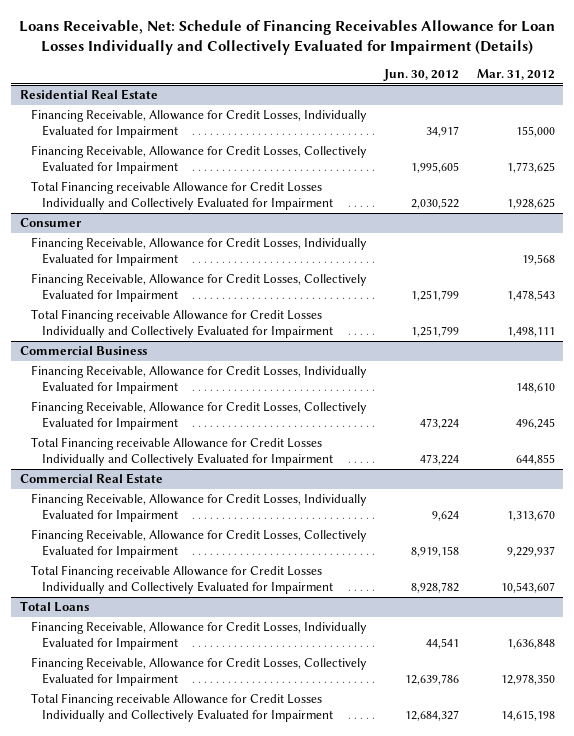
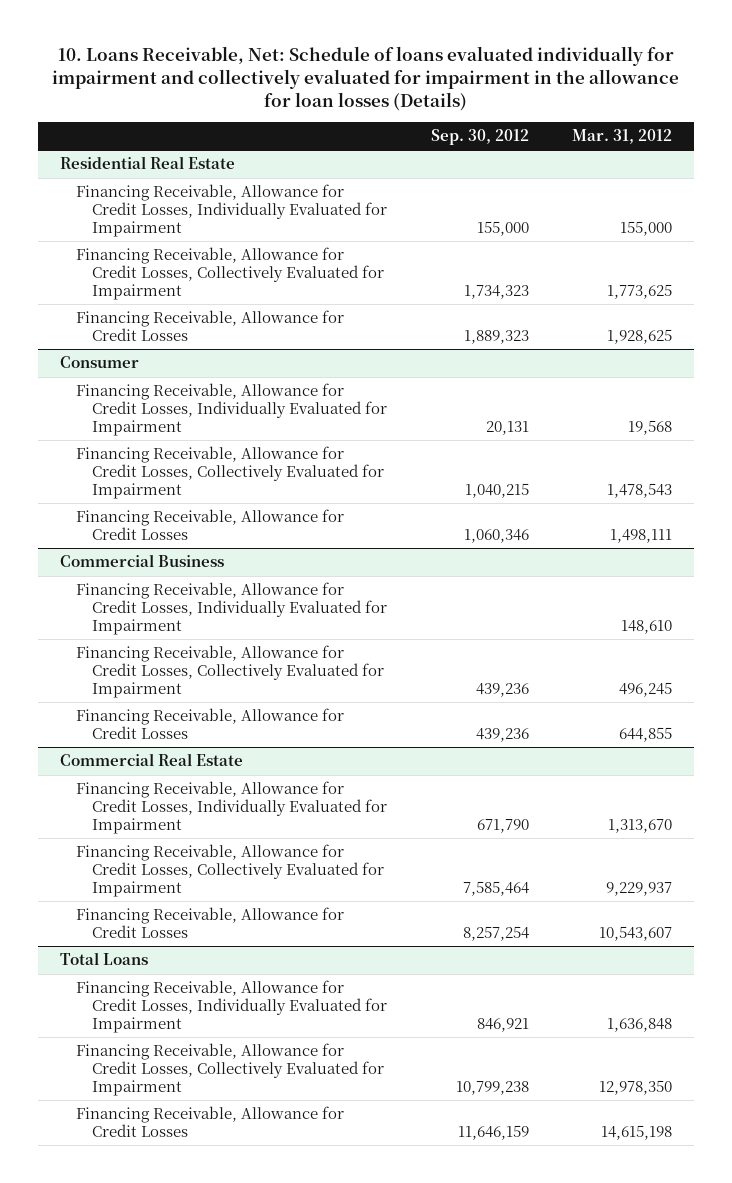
- Loans Receivable, Net: Schedule of Financing Receivables Allowance for Loan Losses Individually and Collectively Evaluated for Impairment (Details)
+ 10. Loans Receivable, Net: Schedule of loans evaluated individually for impairment and collectively evaluated for impairment in the allowance for loan losses (Details)
- | Jun. 30, 2012 | Mar. 31, 2012
+ | Sep. 30, 2012 | Mar. 31, 2012
@ Residential Real Estate
- Total Financing receivable Allowance for Credit Losses Individually and Collectively Evaluated for Impairment | 2,030,522 | 1,928,625
+ Financing Receivable, Allowance for Credit Losses | 1,889,323 | 1,928,625
@ Consumer
- Total Financing receivable Allowance for Credit Losses Individually and Collectively Evaluated for Impairment | 1,251,799 | 1,498,111
+ Financing Receivable, Allowance for Credit Losses | 1,060,346 | 1,498,111
@ Commercial Business
- Total Financing receivable Allowance for Credit Losses Individually and Collectively Evaluated for Impairment | 473,224 | 644,855
+ Financing Receivable, Allowance for Credit Losses | 439,236 | 644,855
@ Commercial Real Estate
- Total Financing receivable Allowance for Credit Losses Individually and Collectively Evaluated for Impairment | 8,928,782 | 10,543,607
+ Financing Receivable, Allowance for Credit Losses | 8,257,254 | 10,543,607
@ Total Loans
- Total Financing receivable Allowance for Credit Losses Individually and Collectively Evaluated for Impairment | 12,684,327 | 14,615,198
+ Financing Receivable, Allowance for Credit Losses | 11,646,159 | 14,615,198

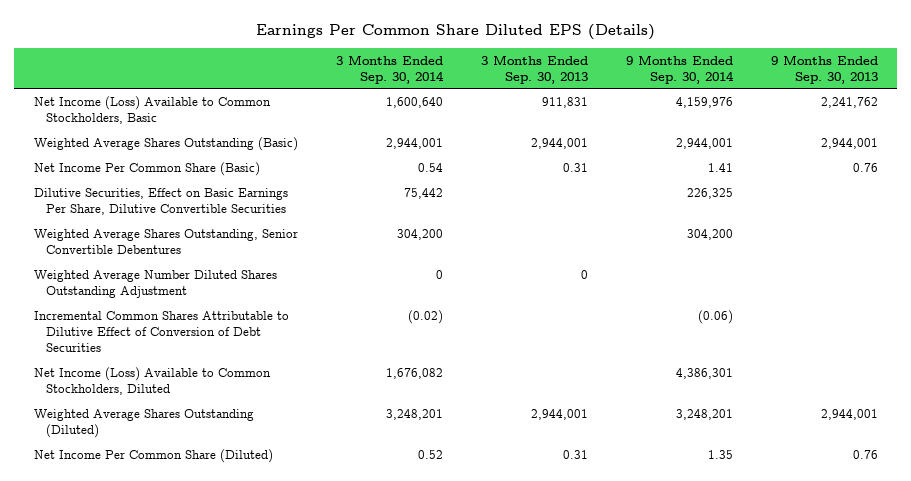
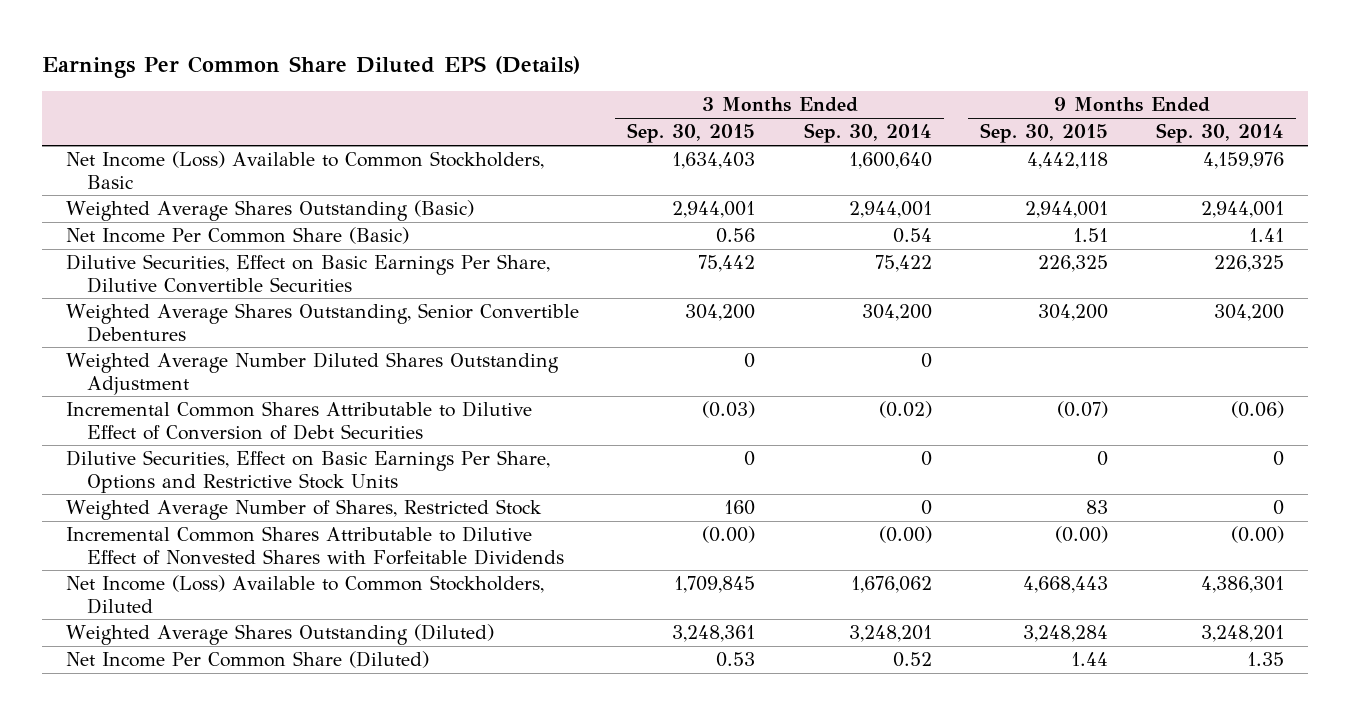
- | 3 Months Ended Sep. 30, 2014 | 3 Months Ended Sep. 30, 2013 | 9 Months Ended Sep. 30, 2014 | 9 Months Ended Sep. 30, 2013
+ | 3 Months Ended Sep. 30, 2015 | 3 Months Ended Sep. 30, 2014 | 9 Months Ended Sep. 30, 2015 | 9 Months Ended Sep. 30, 2014
- Dilutive Securities, Effect on Basic Earnings Per Share, Dilutive Convertible Securities | 75,442 | | 226,325 |
+ Dilutive Securities, Effect on Basic Earnings Per Share, Dilutive Convertible Securities | 75,442 | 75,422 | 226,325 | 226,325
- Net Income (Loss) Available to Common Stockholders, Diluted | 1,676,082 | | 4,386,301 |
+ Dilutive Securities, Effect on Basic Earnings Per Share, Options and Restrictive Stock Units | 0 | 0 | 0 | 0
+ Weighted Average Number of Shares, Restricted Stock | 160 | 0 | 83 | 0
+ Incremental Common Shares Attributable to Dilutive Effect of Nonvested Shares with Forfeitable Dividends | (0.00) | (0.00) | (0.00) | (0.00)
+ Net Income (Loss) Available to Common Stockholders, Diluted | 1,709,845 | 1,676,062 | 4,668,443 | 4,386,301

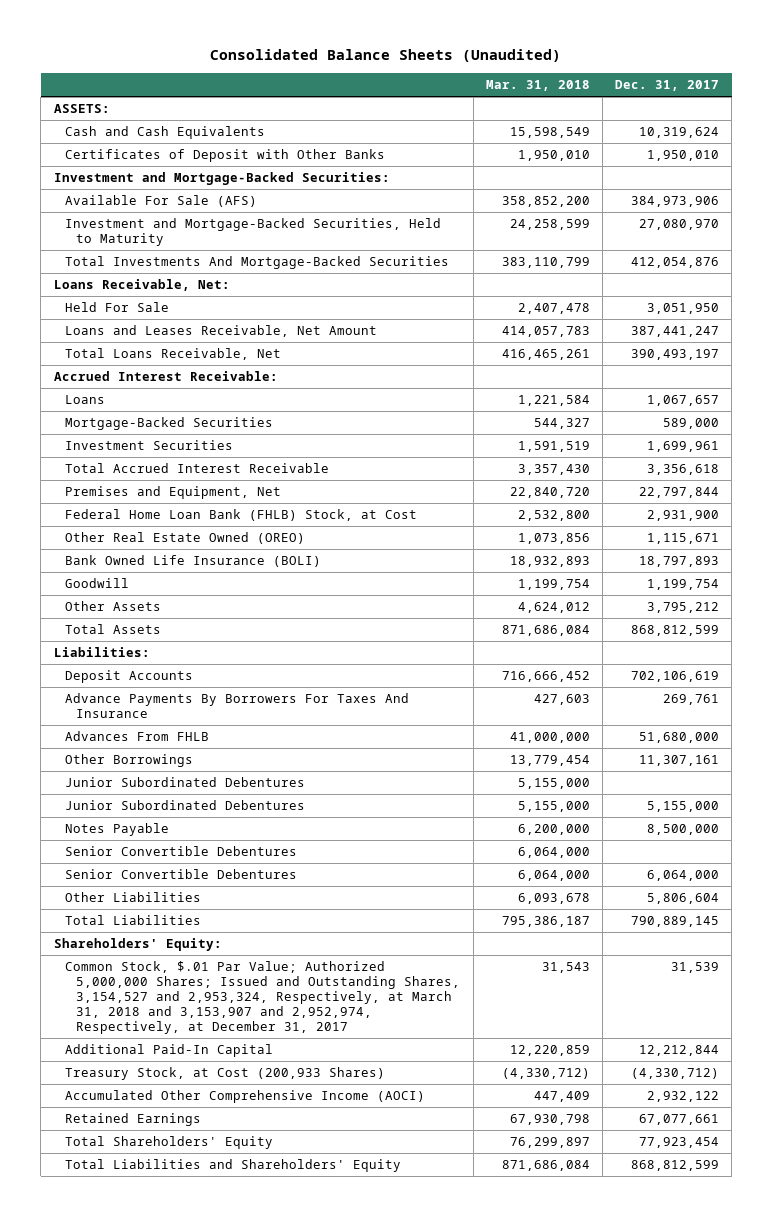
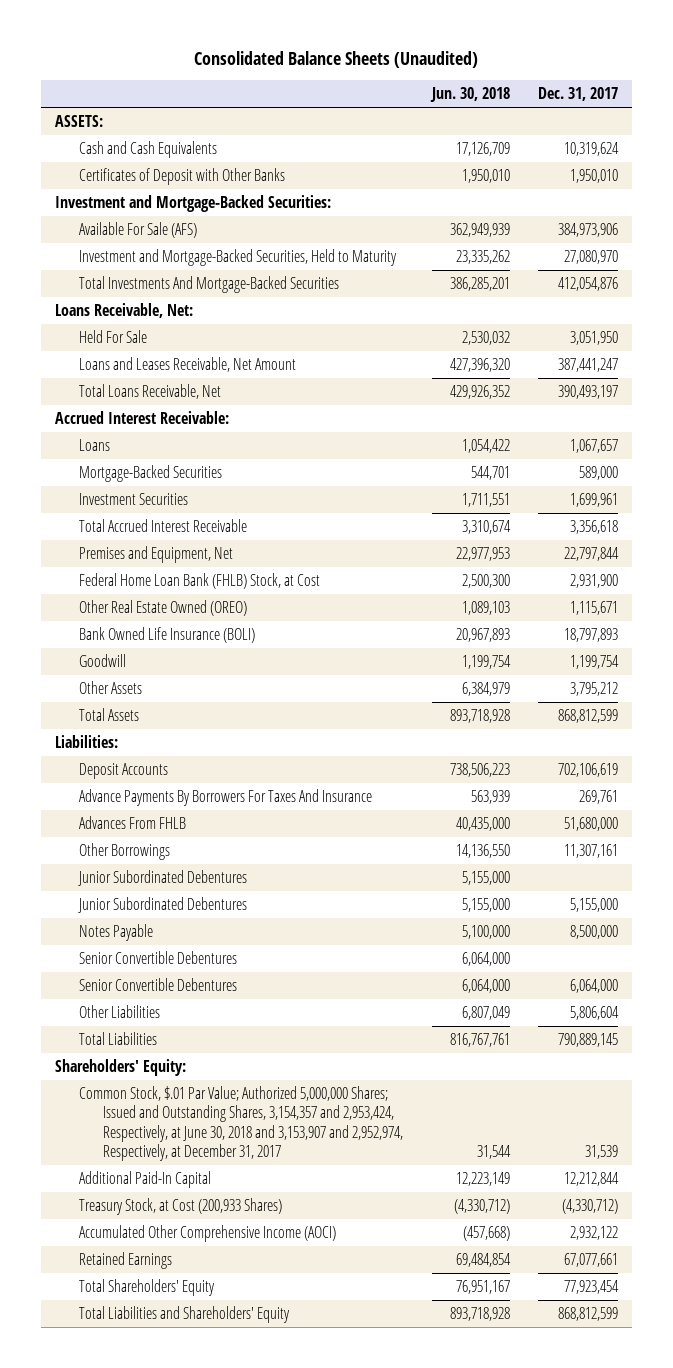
- | Mar. 31, 2018 | Dec. 31, 2017
+ | Jun. 30, 2018 | Dec. 31, 2017
- Common Stock, $.01 Par Value; Authorized 5,000,000 Shares; Issued and Outstanding Shares, 3,154,527 and 2,953,324, Respectively, at March 31, 2018 and 3,153,907 and 2,952,974, Respectively, at December 31, 2017 | 31,543 | 31,539
+ Common Stock, $.01 Par Value; Authorized 5,000,000 Shares; Issued and Outstanding Shares, 3,154,357 and 2,953,424, Respectively, at June 30, 2018 and 3,153,907 and 2,952,974, Respectively, at December 31, 2017 | 31,544 | 31,539

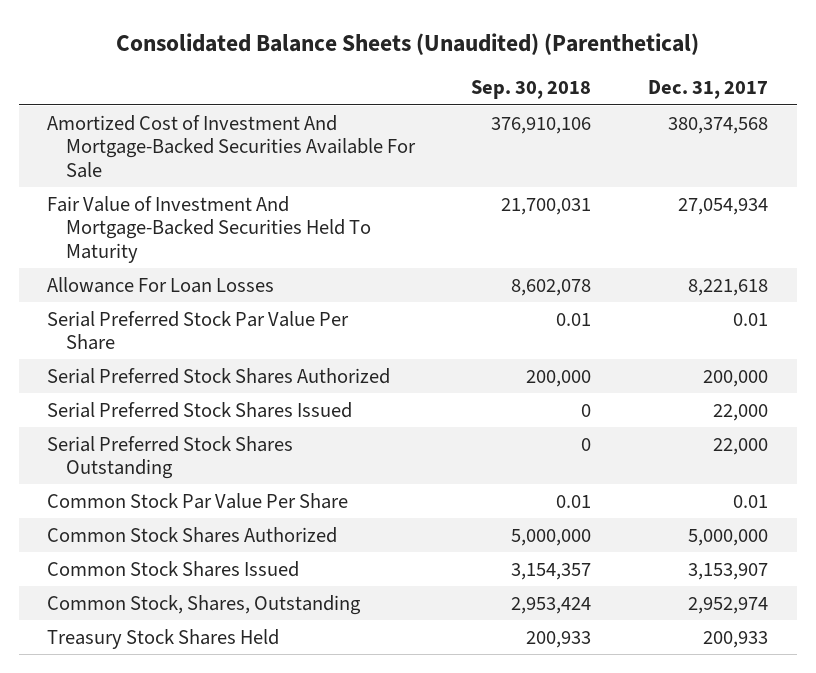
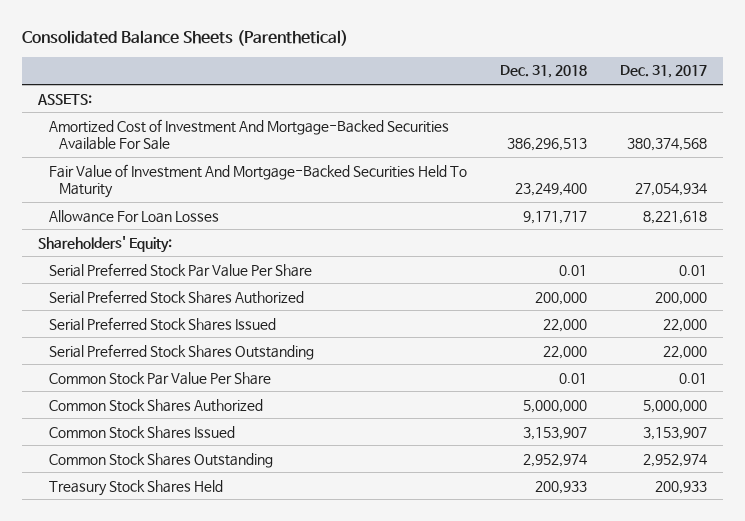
- Consolidated Balance Sheets (Unaudited) (Parenthetical)
+ Consolidated Balance Sheets (Parenthetical)
- | Sep. 30, 2018 | Dec. 31, 2017
+ | Dec. 31, 2018 | Dec. 31, 2017
+ ASSETS:
+ Shareholders' Equity:
- Common Stock, Shares, Outstanding | 2,953,424 | 2,952,974
+ Common Stock Shares Outstanding | 2,952,974 | 2,952,974

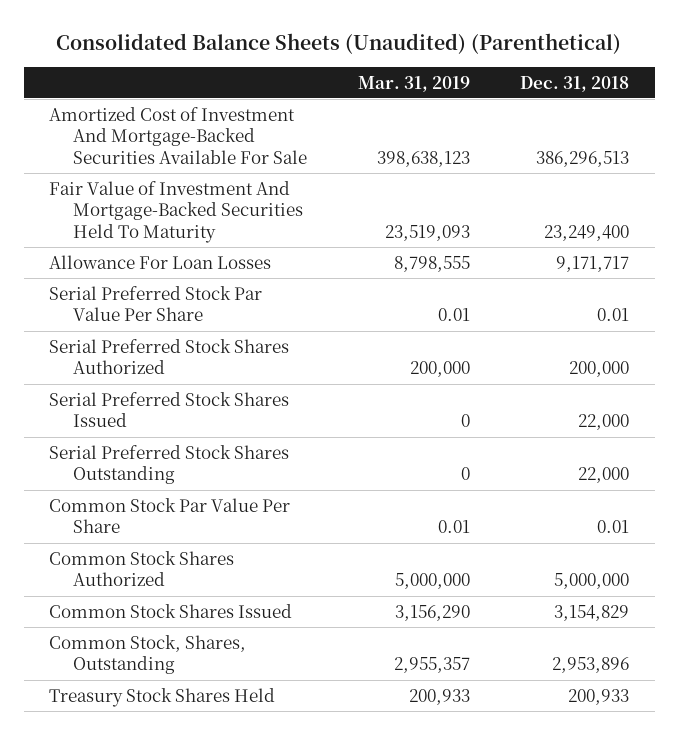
- Consolidated Balance Sheets (Parenthetical)
+ Consolidated Balance Sheets (Unaudited) (Parenthetical)
- | Dec. 31, 2018 | Dec. 31, 2017
+ | Mar. 31, 2019 | Dec. 31, 2018
- ASSETS:
- Shareholders' Equity:
- Common Stock Shares Issued | 3,153,907 | 3,153,907
- Common Stock Shares Outstanding | 2,952,974 | 2,952,974
+ Common Stock Shares Issued | 3,156,290 | 3,154,829
+ Common Stock, Shares, Outstanding | 2,955,357 | 2,953,896

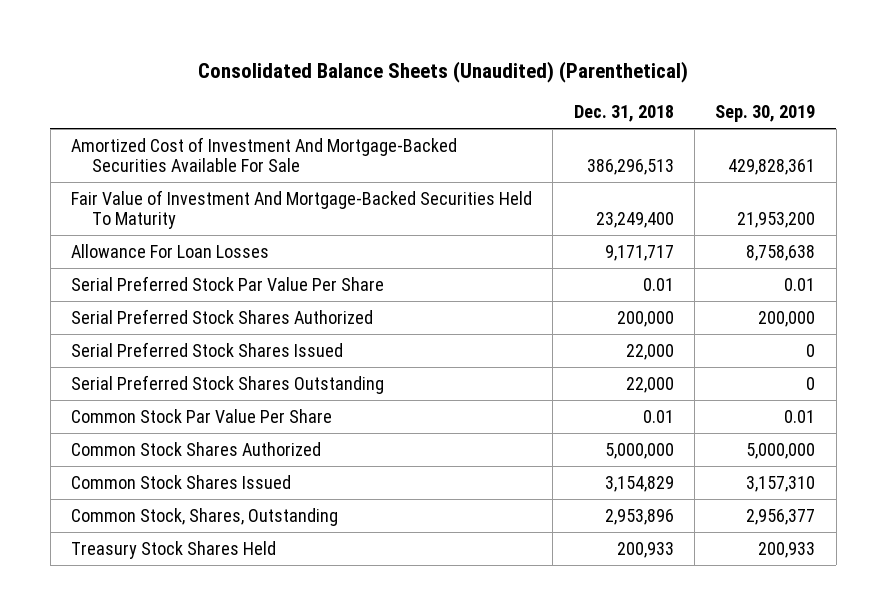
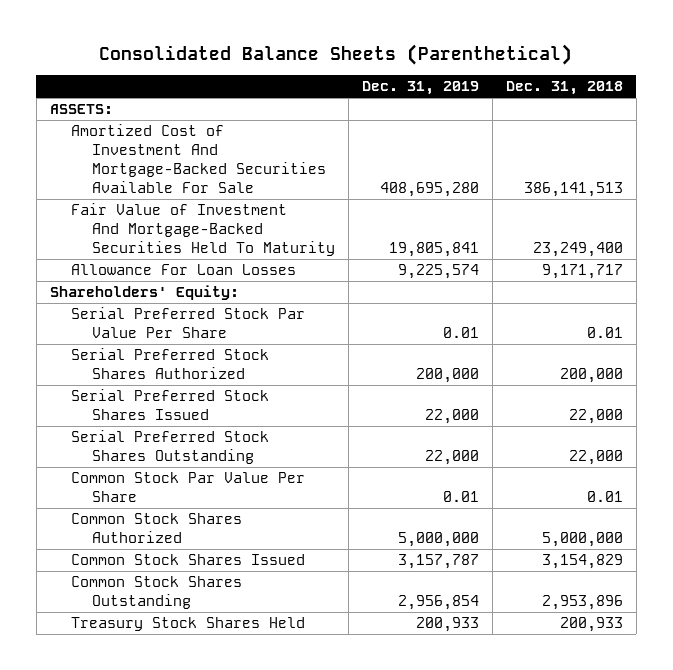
- Consolidated Balance Sheets (Unaudited) (Parenthetical)
+ Consolidated Balance Sheets (Parenthetical)
- | Dec. 31, 2018 | Sep. 30, 2019
+ | Dec. 31, 2019 | Dec. 31, 2018
- Amortized Cost of Investment And Mortgage-Backed Securities Available For Sale | 386,296,513 | 429,828,361
+ ASSETS:
+ Amortized Cost of Investment And Mortgage-Backed Securities Available For Sale | 408,695,280 | 386,141,513
+ Shareholders' Equity:
- Common Stock, Shares, Outstanding | 2,953,896 | 2,956,377
+ Common Stock Shares Outstanding | 2,956,854 | 2,953,896

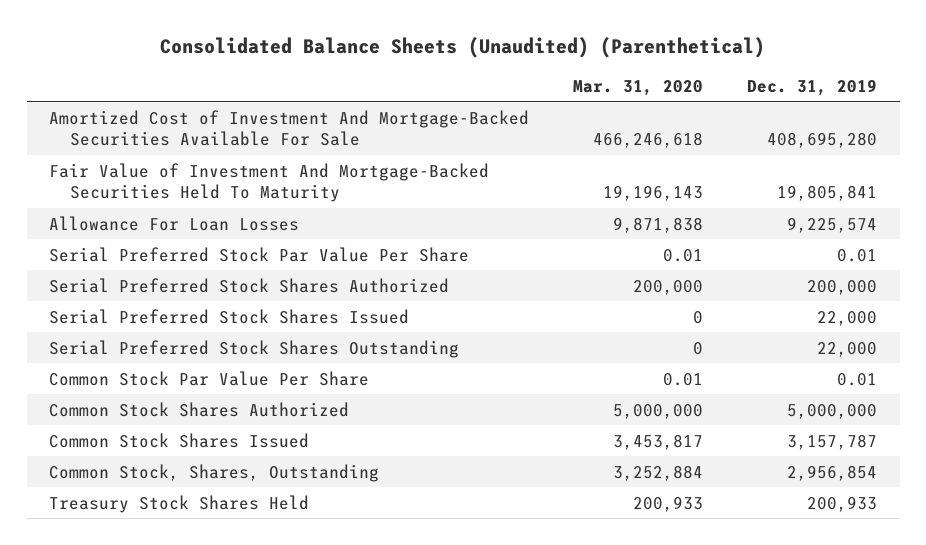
- Consolidated Balance Sheets (Parenthetical)
+ Consolidated Balance Sheets (Unaudited) (Parenthetical)
- | Dec. 31, 2019 | Dec. 31, 2018
+ | Mar. 31, 2020 | Dec. 31, 2019
- ASSETS:
- Shareholders' Equity:
- Common Stock Shares Outstanding | 2,956,854 | 2,953,896
+ Common Stock, Shares, Outstanding | 3,252,884 | 2,956,854

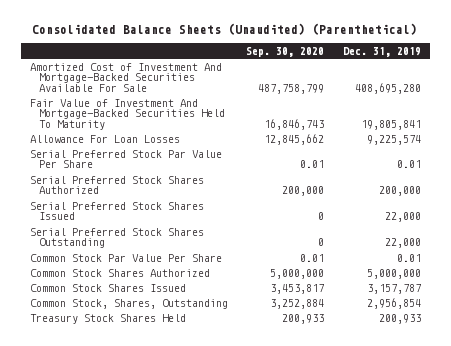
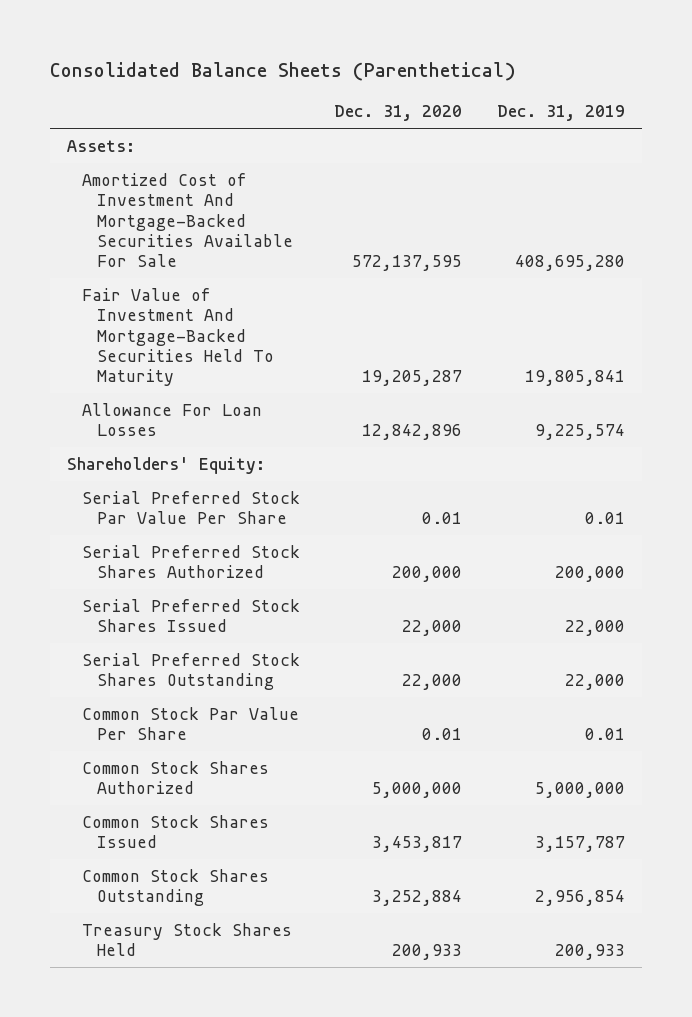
- Consolidated Balance Sheets (Unaudited) (Parenthetical)
+ Consolidated Balance Sheets (Parenthetical)
- | Sep. 30, 2020 | Dec. 31, 2019
+ | Dec. 31, 2020 | Dec. 31, 2019
+ Assets:
+ Shareholders' Equity:
- Common Stock, Shares, Outstanding | 3,252,884 | 2,956,854
+ Common Stock Shares Outstanding | 3,252,884 | 2,956,854

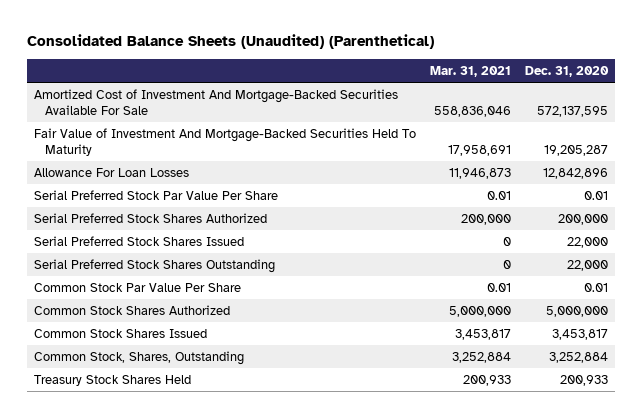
- Consolidated Balance Sheets (Parenthetical)
+ Consolidated Balance Sheets (Unaudited) (Parenthetical)
- | Dec. 31, 2020 | Dec. 31, 2019
+ | Mar. 31, 2021 | Dec. 31, 2020
- Assets:
- Shareholders' Equity:
- Common Stock Shares Outstanding | 3,252,884 | 2,956,854
+ Common Stock, Shares, Outstanding | 3,252,884 | 3,252,884

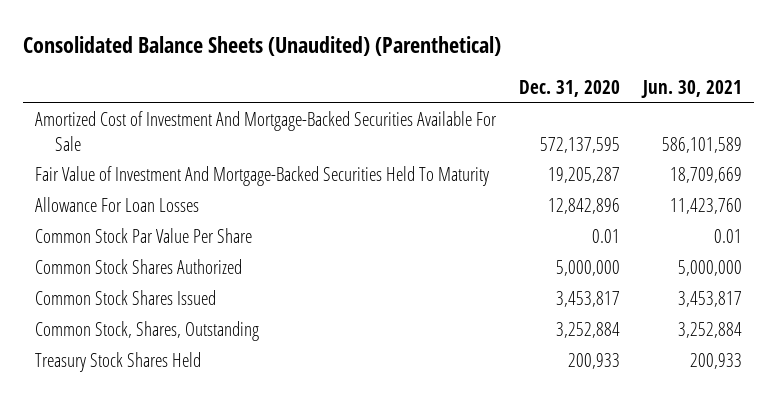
- | Mar. 31, 2021 | Dec. 31, 2020
+ | Dec. 31, 2020 | Jun. 30, 2021
- Serial Preferred Stock Par Value Per Share | 0.01 | 0.01
- Serial Preferred Stock Shares Authorized | 200,000 | 200,000
- Serial Preferred Stock Shares Issued | 0 | 22,000
- Serial Preferred Stock Shares Outstanding | 0 | 22,000

